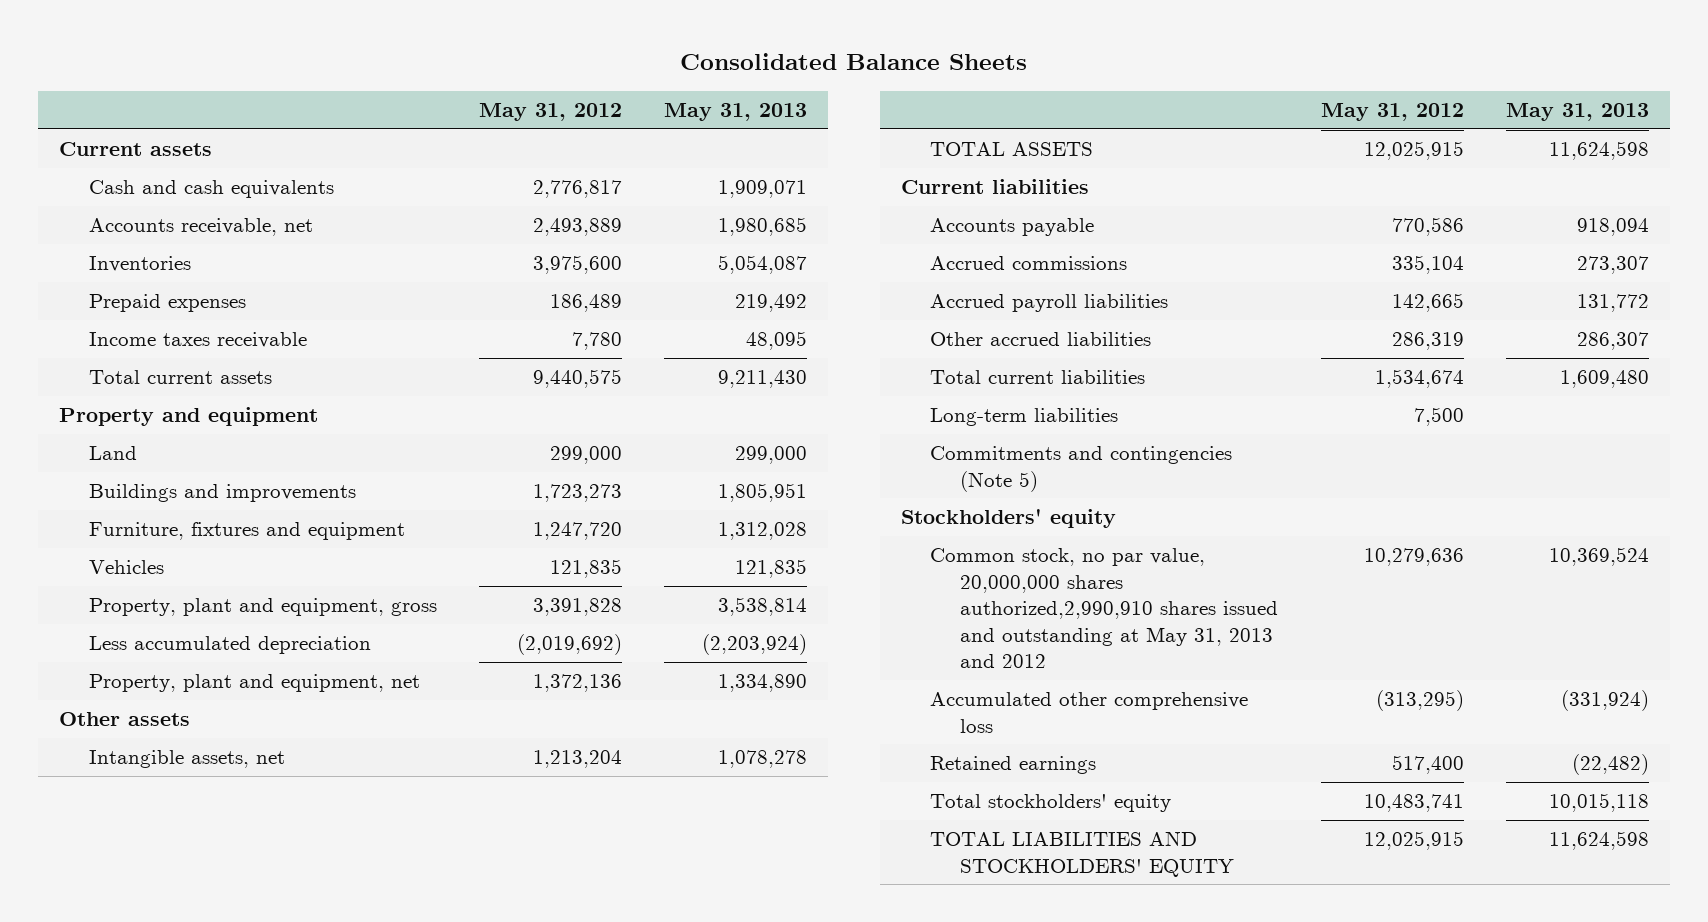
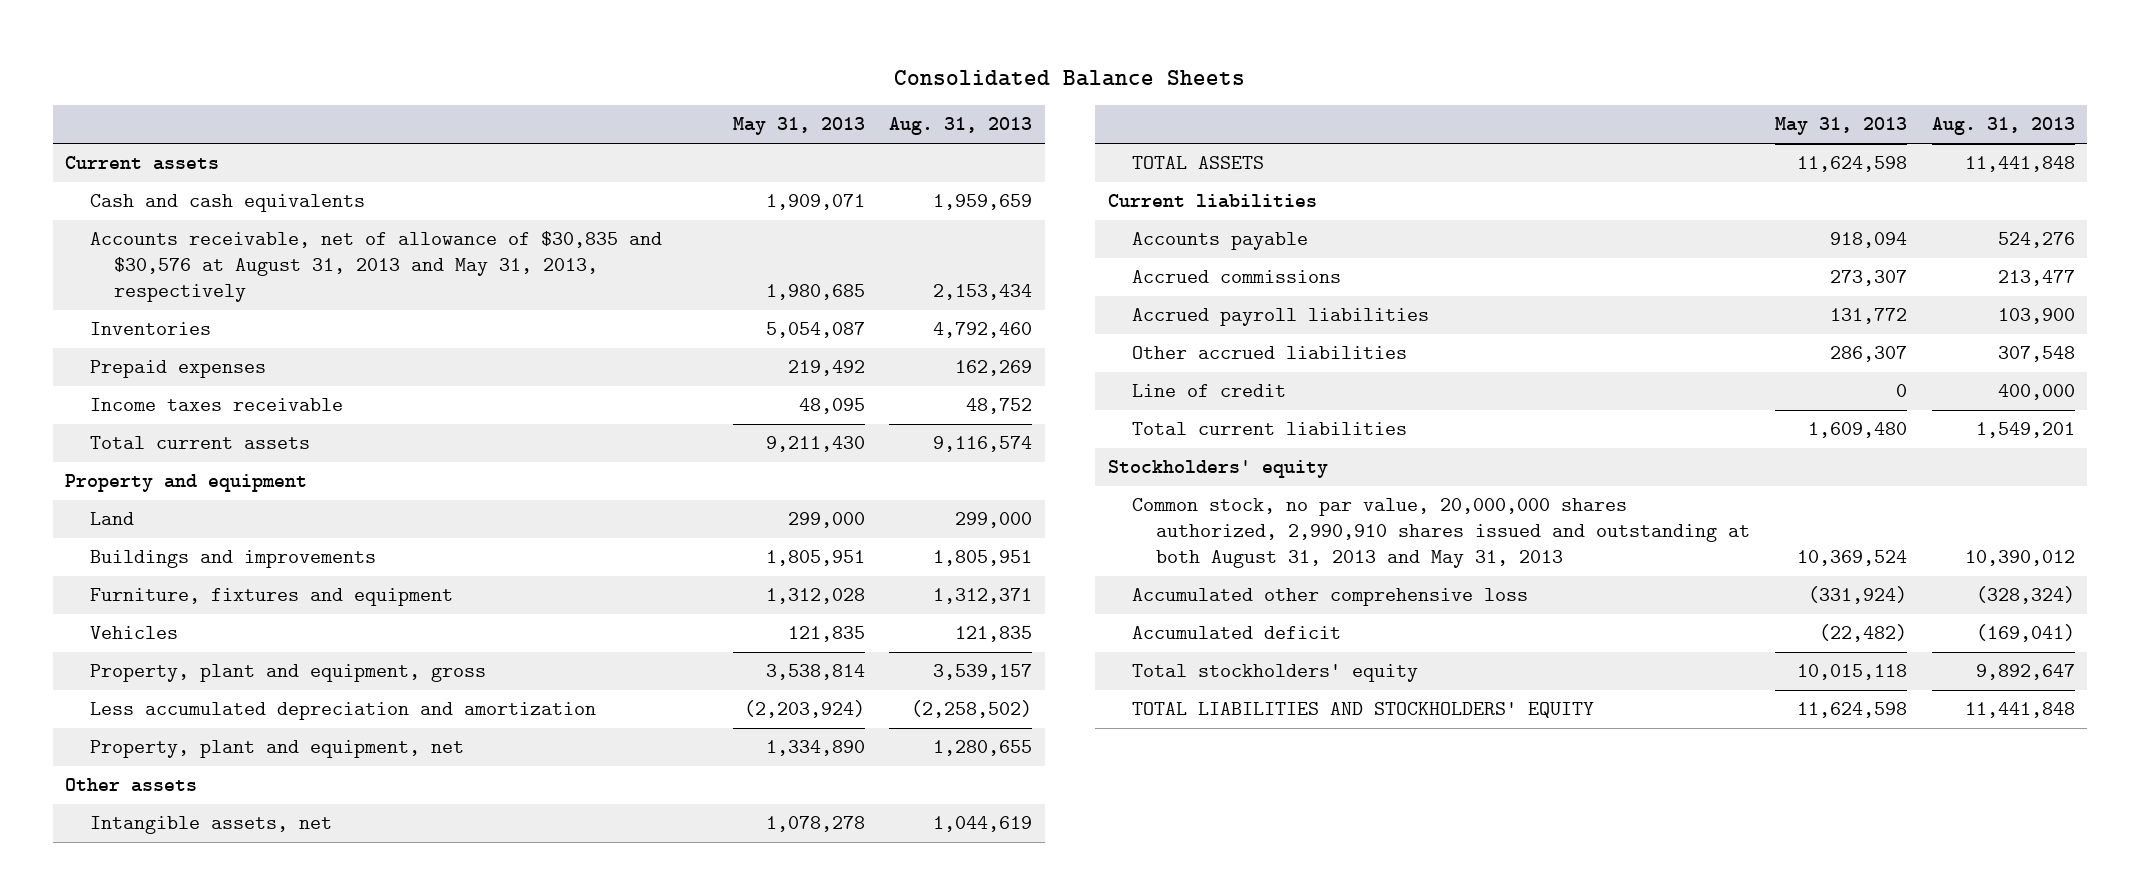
- | May 31, 2012 | May 31, 2013
+ | May 31, 2013 | Aug. 31, 2013
- Accounts receivable, net | 2,493,889 | 1,980,685
+ Accounts receivable, net of allowance of $30,835 and $30,576 at August 31, 2013 and May 31, 2013, respectively | 1,980,685 | 2,153,434
- Less accumulated depreciation | (2,019,692) | (2,203,924)
+ Less accumulated depreciation and amortization | (2,203,924) | (2,258,502)
+ Line of credit | 0 | 400,000
- Long-term liabilities | 7,500 |
- Commitments and contingencies (Note 5)
- Common stock, no par value, 20,000,000 shares authorized,2,990,910 shares issued and outstanding at May 31, 2013 and 2012 | 10,279,636 | 10,369,524
+ Common stock, no par value, 20,000,000 shares authorized, 2,990,910 shares issued and outstanding at both August 31, 2013 and May 31, 2013 | 10,369,524 | 10,390,012
- Retained earnings | 517,400 | (22,482)
+ Accumulated deficit | (22,482) | (169,041)

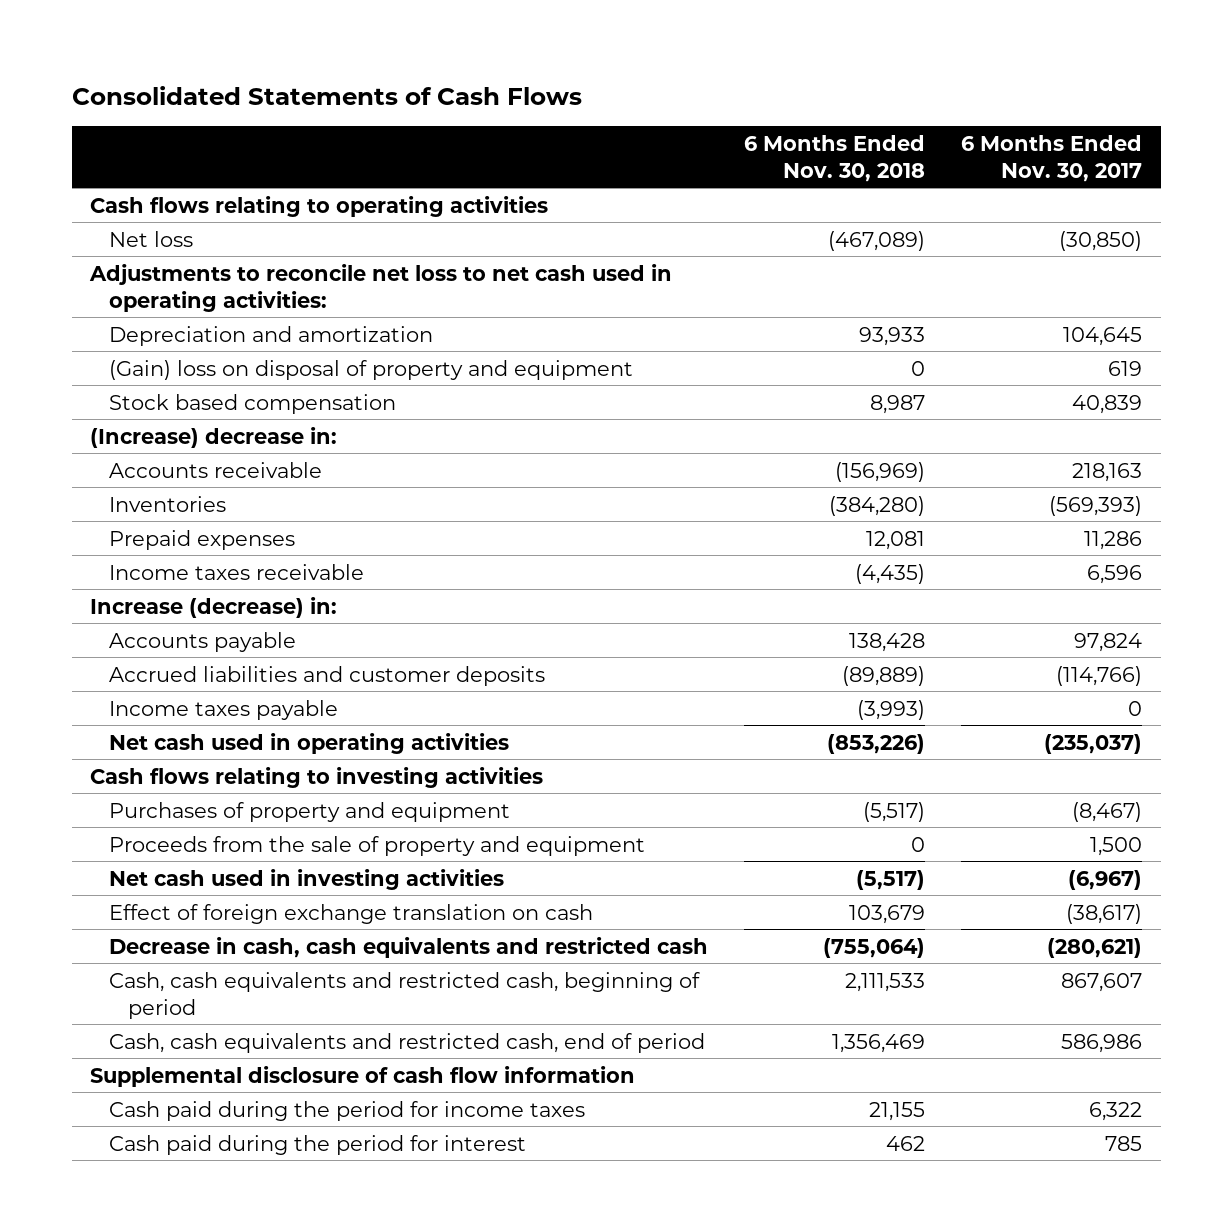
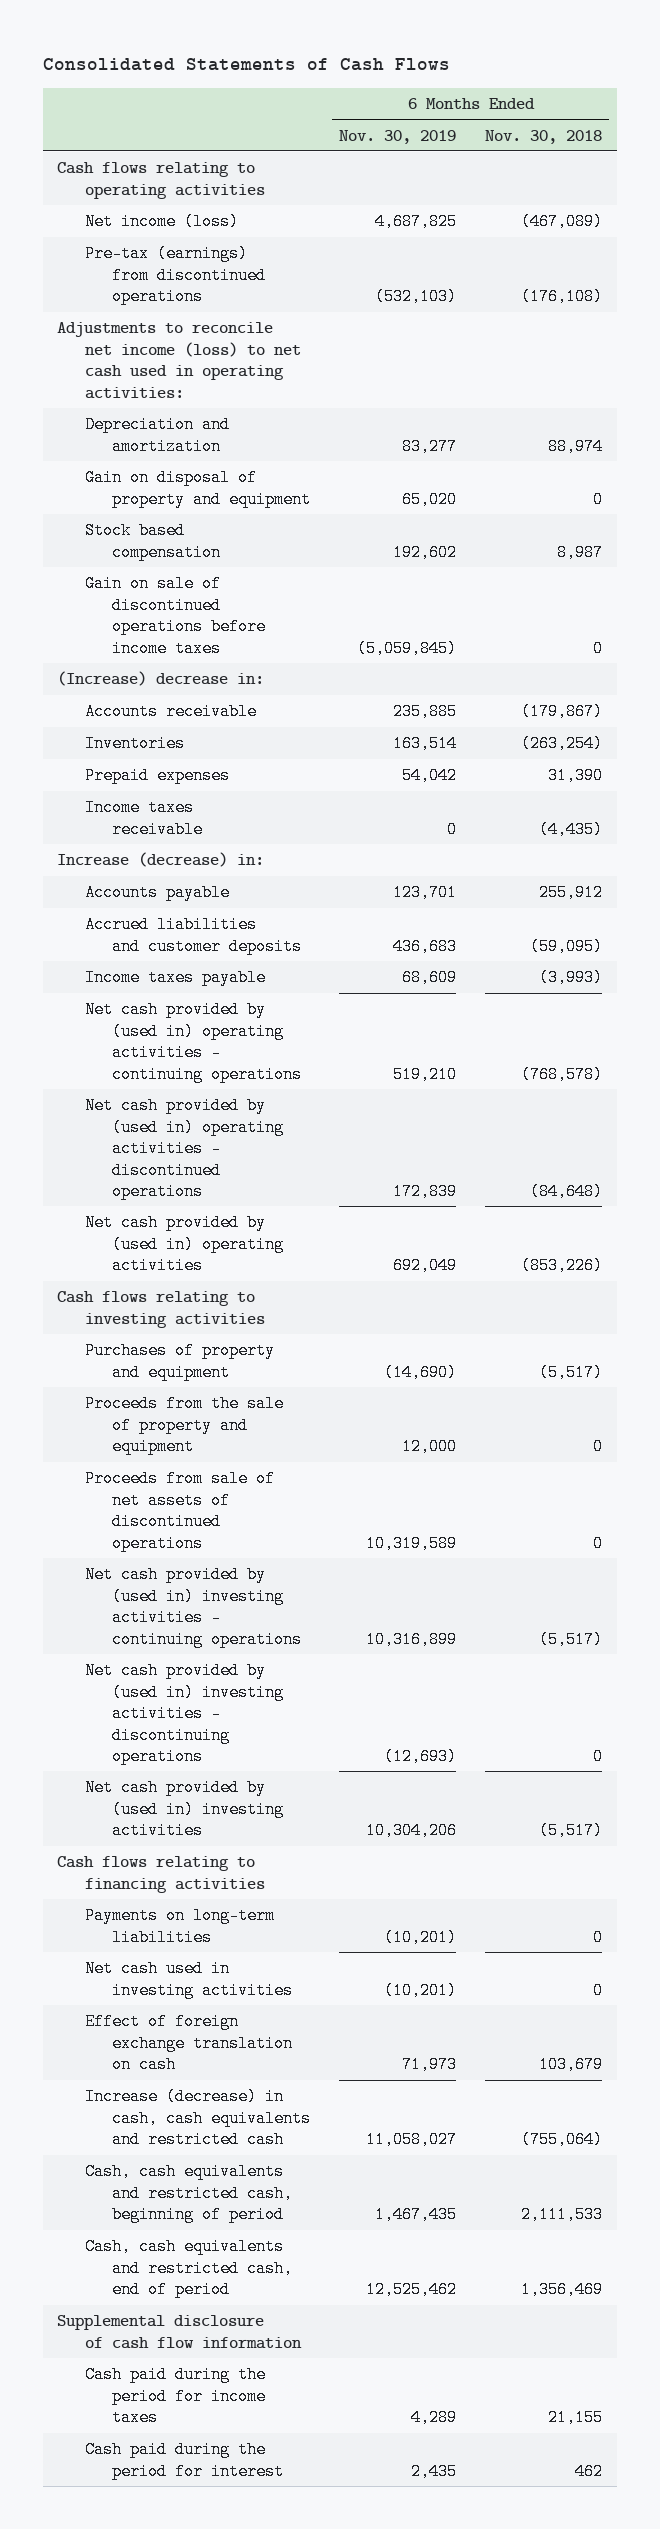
- | 6 Months Ended Nov. 30, 2018 | 6 Months Ended Nov. 30, 2017
+ | 6 Months Ended Nov. 30, 2019 | 6 Months Ended Nov. 30, 2018
- Net loss | (467,089) | (30,850)
- Adjustments to reconcile net loss to net cash used in operating activities:
- Depreciation and amortization | 93,933 | 104,645
- (Gain) loss on disposal of property and equipment | 0 | 619
+ Net income (loss) | 4,687,825 | (467,089)
+ Pre-tax (earnings) from discontinued operations | (532,103) | (176,108)
+ Adjustments to reconcile net income (loss) to net cash used in operating activities:
+ Depreciation and amortization | 83,277 | 88,974
+ Gain on disposal of property and equipment | 65,020 | 0
+ Gain on sale of discontinued operations before income taxes | (5,059,845) | 0
- Accounts receivable | (156,969) | 218,163
- Inventories | (384,280) | (569,393)
- Prepaid expenses | 12,081 | 11,286
+ Accounts receivable | 235,885 | (179,867)
+ Inventories | 163,514 | (263,254)
+ Prepaid expenses | 54,042 | 31,390
- Accounts payable | 138,428 | 97,824
- Accrued liabilities and customer deposits | (89,889) | (114,766)
+ Accounts payable | 123,701 | 255,912
+ Accrued liabilities and customer deposits | 436,683 | (59,095)
- Net cash used in operating activities | (853,226) | (235,037)
+ Net cash provided by (used in) operating activities - continuing operations | 519,210 | (768,578)
+ Net cash provided by (used in) operating activities - discontinued operations | 172,839 | (84,648)
+ Net cash provided by (used in) operating activities | 692,049 | (853,226)
- Net cash used in investing activities | (5,517) | (6,967)
+ Proceeds from sale of net assets of discontinued operations | 10,319,589 | 0
+ Net cash provided by (used in) investing activities - continuing operations | 10,316,899 | (5,517)
+ Net cash provided by (used in) investing activities - discontinuing operations | (12,693) | 0
+ Net cash provided by (used in) investing activities | 10,304,206 | (5,517)
+ Cash flows relating to financing activities
+ Payments on long-term liabilities | (10,201) | 0
+ Net cash used in investing activities | (10,201) | 0
- Decrease in cash, cash equivalents and restricted cash | (755,064) | (280,621)
+ Increase (decrease) in cash, cash equivalents and restricted cash | 11,058,027 | (755,064)

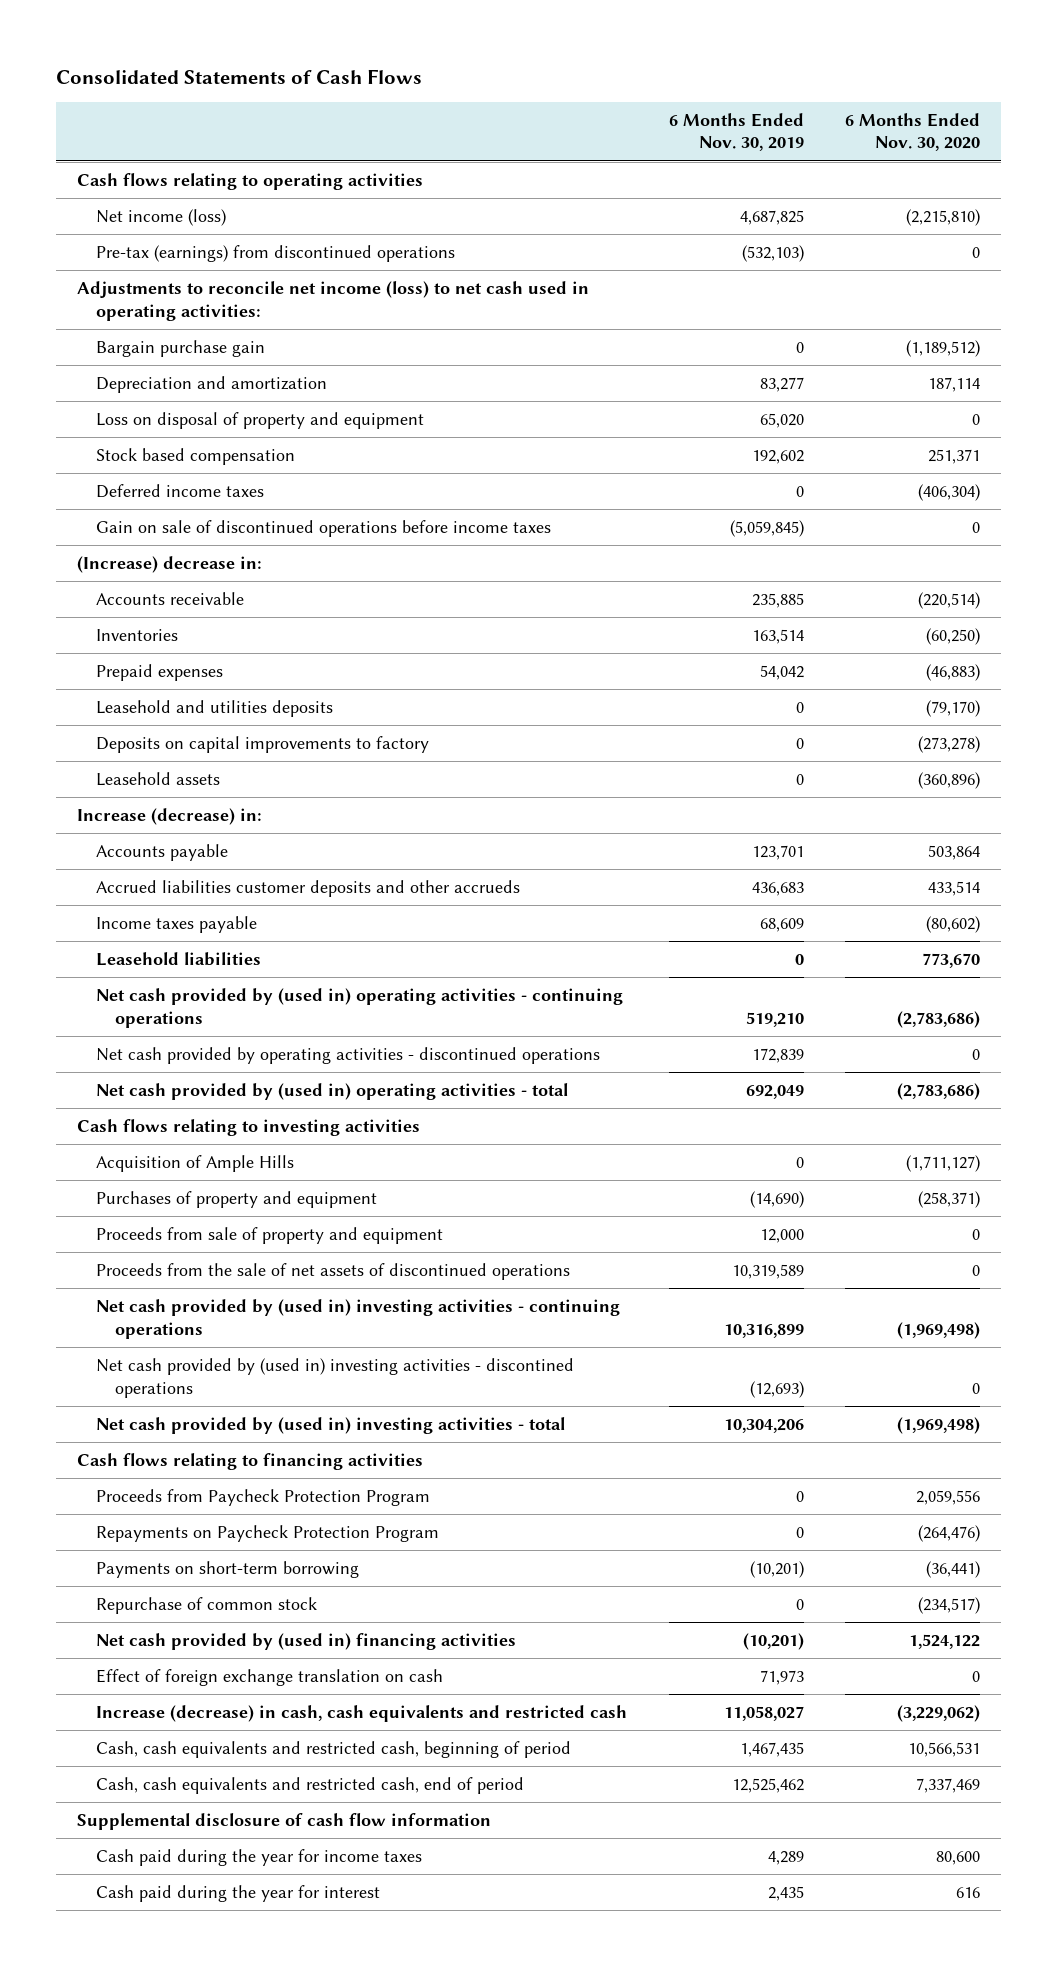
- | 6 Months Ended Nov. 30, 2019 | 6 Months Ended Nov. 30, 2018
+ | 6 Months Ended Nov. 30, 2019 | 6 Months Ended Nov. 30, 2020
+ Bargain purchase gain | 0 | (1,189,512)
- Gain on disposal of property and equipment | 65,020 | 0
+ Loss on disposal of property and equipment | 65,020 | 0
+ Deferred income taxes | 0 | (406,304)
- Income taxes receivable | 0 | (4,435)
+ Leasehold and utilities deposits | 0 | (79,170)
+ Deposits on capital improvements to factory | 0 | (273,278)
+ Leasehold assets | 0 | (360,896)
- Accrued liabilities and customer deposits | 436,683 | (59,095)
+ Accrued liabilities customer deposits and other accrueds | 436,683 | 433,514
+ Leasehold liabilities | 0 | 773,670
- Net cash provided by (used in) operating activities - discontinued operations | 172,839 | (84,648)
- Net cash provided by (used in) operating activities | 692,049 | (853,226)
+ Net cash provided by operating activities - discontinued operations | 172,839 | 0
+ Net cash provided by (used in) operating activities - total | 692,049 | (2,783,686)
+ Acquisition of Ample Hills | 0 | (1,711,127)
- Proceeds from the sale of property and equipment | 12,000 | 0
- Proceeds from sale of net assets of discontinued operations | 10,319,589 | 0
+ Proceeds from sale of property and equipment | 12,000 | 0
+ Proceeds from the sale of net assets of discontinued operations | 10,319,589 | 0
- Net cash provided by (used in) investing activities - discontinuing operations | (12,693) | 0
- Net cash provided by (used in) investing activities | 10,304,206 | (5,517)
+ Net cash provided by (used in) investing activities - discontined operations | (12,693) | 0
+ Net cash provided by (used in) investing activities - total | 10,304,206 | (1,969,498)
- Payments on long-term liabilities | (10,201) | 0
- Net cash used in investing activities | (10,201) | 0
+ Proceeds from Paycheck Protection Program | 0 | 2,059,556
+ Repayments on Paycheck Protection Program | 0 | (264,476)
+ Payments on short-term borrowing | (10,201) | (36,441)
+ Repurchase of common stock | 0 | (234,517)
+ Net cash provided by (used in) financing activities | (10,201) | 1,524,122
- Cash paid during the period for income taxes | 4,289 | 21,155
- Cash paid during the period for interest | 2,435 | 462
+ Cash paid during the year for income taxes | 4,289 | 80,600
+ Cash paid during the year for interest | 2,435 | 616

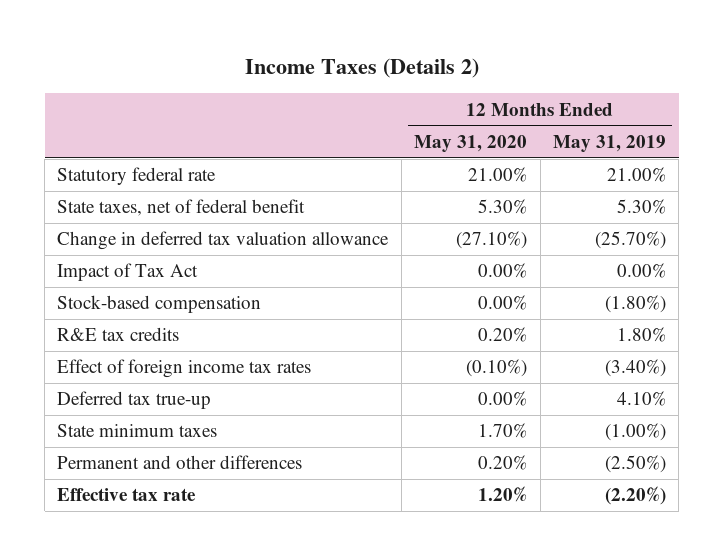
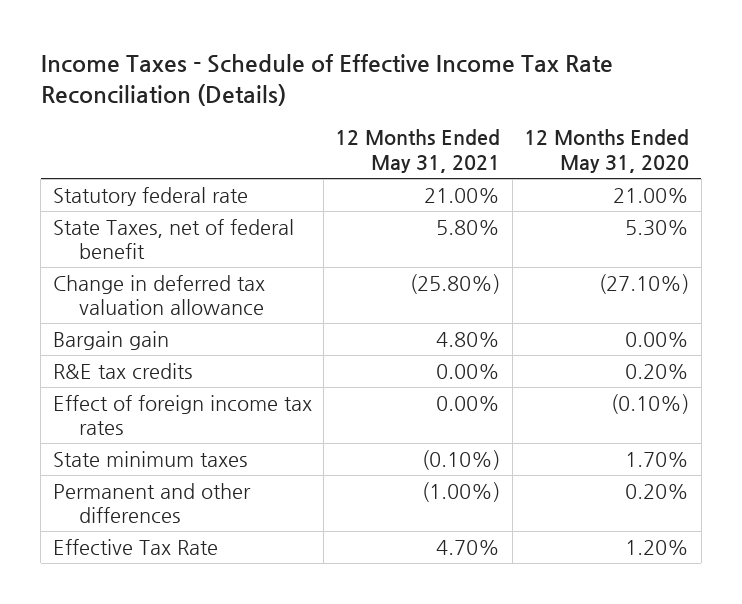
- Income Taxes (Details 2)
+ Income Taxes - Schedule of Effective Income Tax Rate Reconciliation (Details)
- | 12 Months Ended May 31, 2020 | 12 Months Ended May 31, 2019
+ | 12 Months Ended May 31, 2021 | 12 Months Ended May 31, 2020
- State taxes, net of federal benefit | 5.30% | 5.30%
+ State Taxes, net of federal benefit | 5.80% | 5.30%
- Impact of Tax Act | 0.00% | 0.00%
- Stock-based compensation | 0.00% | (1.80%)
+ Bargain gain | 4.80% | 0.00%
- Deferred tax true-up | 0.00% | 4.10%
- Effective tax rate | 1.20% | (2.20%)
+ Effective Tax Rate | 4.70% | 1.20%

